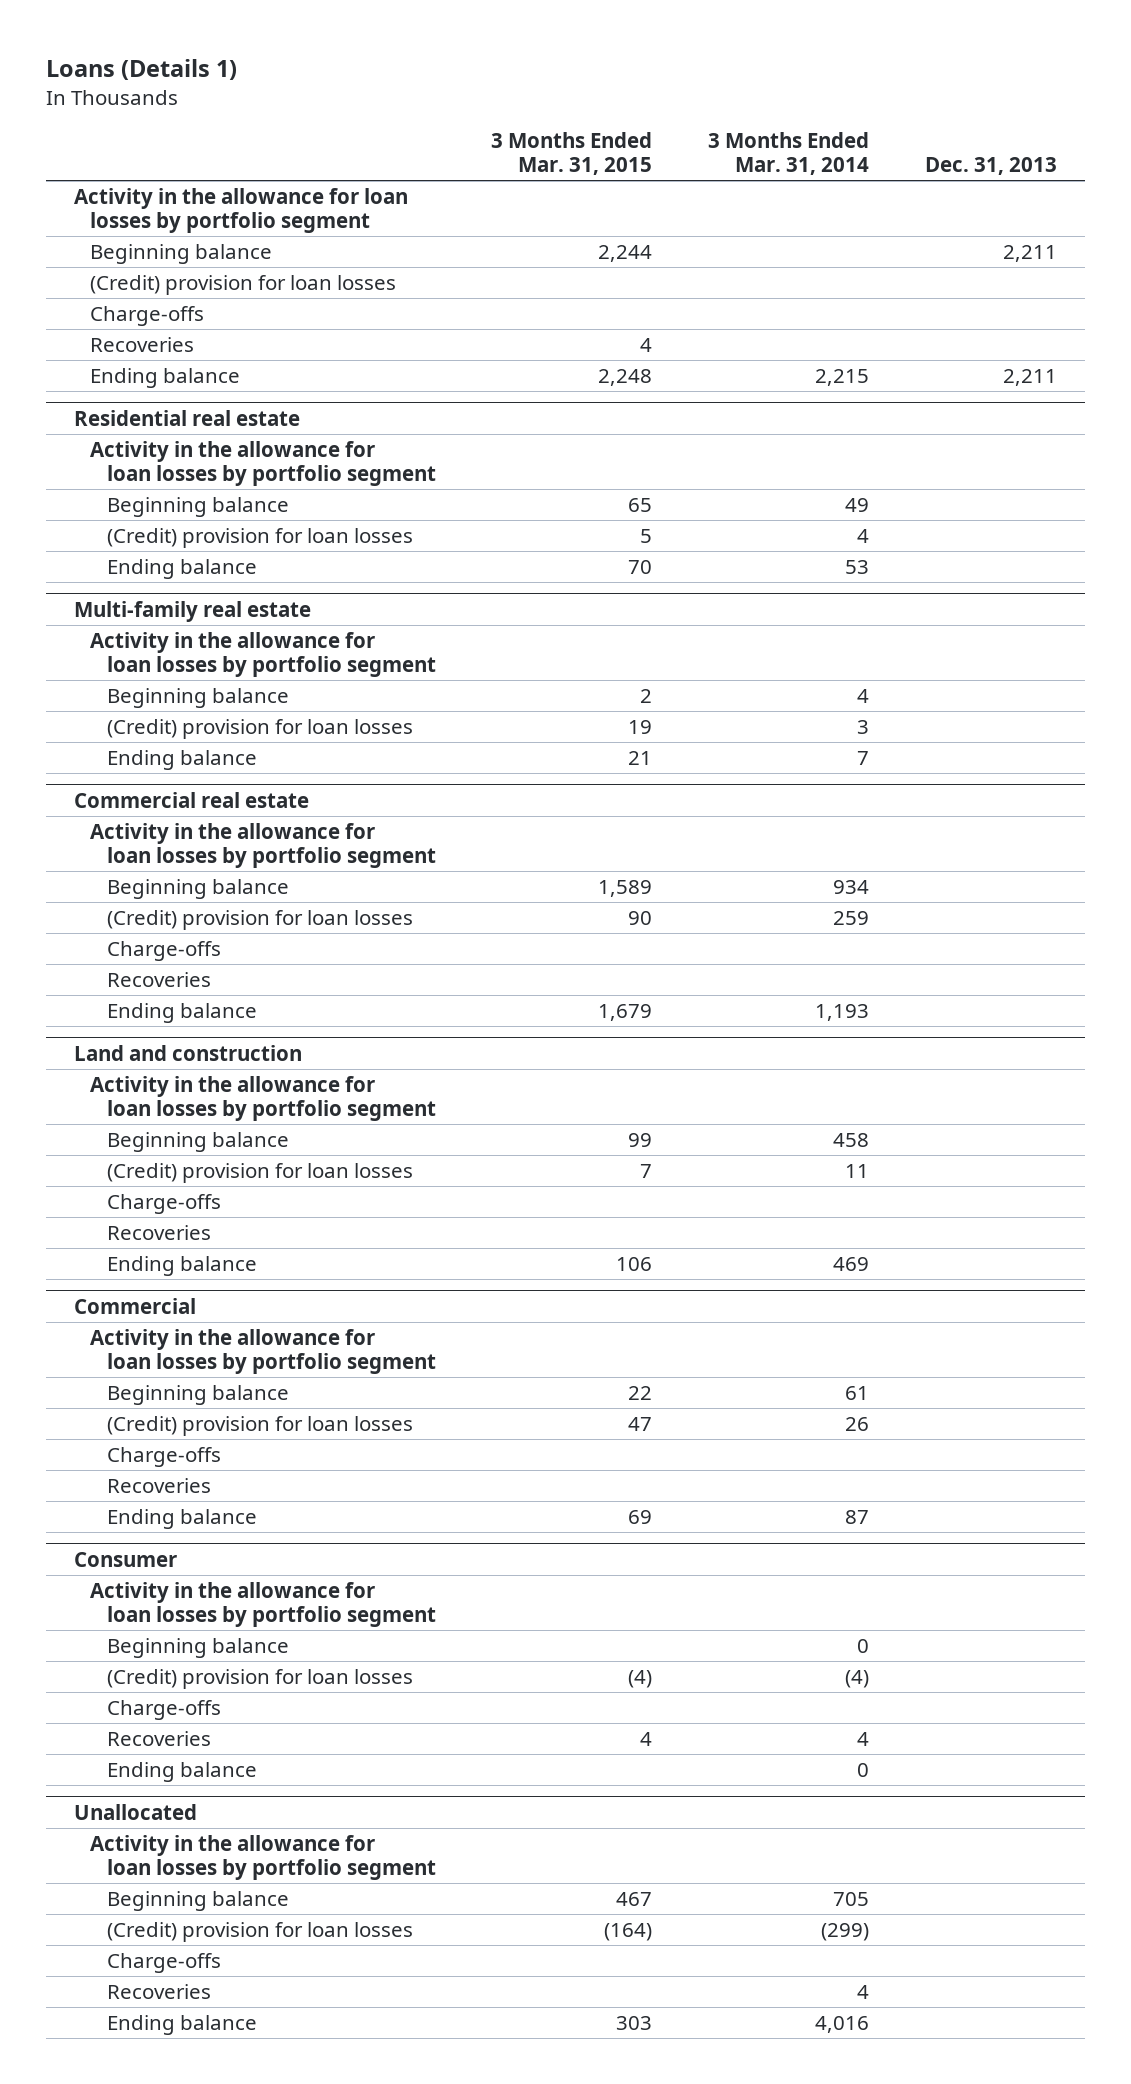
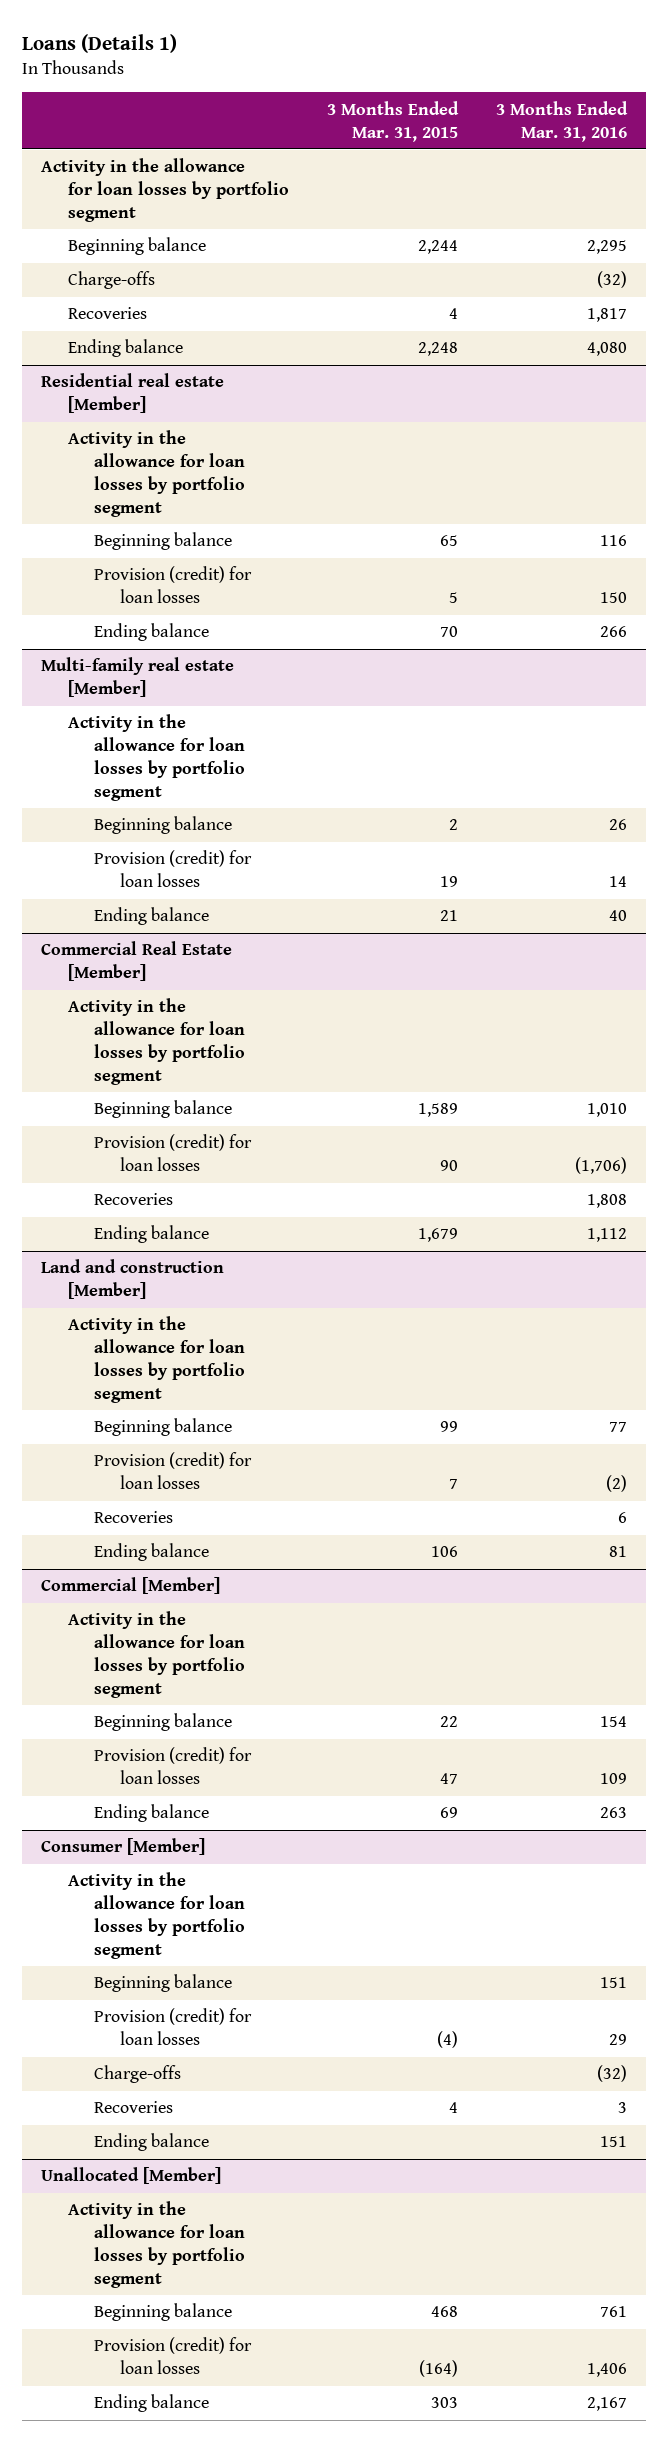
- | 3 Months Ended Mar. 31, 2015 | 3 Months Ended Mar. 31, 2014 | Dec. 31, 2013
+ | 3 Months Ended Mar. 31, 2015 | 3 Months Ended Mar. 31, 2016
- (Credit) provision for loan losses
- Residential real estate
+ Residential real estate [Member]
- (Credit) provision for loan losses | 5 | 4 |
+ Provision (credit) for loan losses | 5 | 150
- Multi-family real estate
+ Multi-family real estate [Member]
- (Credit) provision for loan losses | 19 | 3 |
+ Provision (credit) for loan losses | 19 | 14
- Commercial real estate
+ Commercial Real Estate [Member]
- (Credit) provision for loan losses | 90 | 259 |
- Charge-offs
+ Provision (credit) for loan losses | 90 | (1,706)
- Land and construction
+ Land and construction [Member]
- (Credit) provision for loan losses | 7 | 11 |
- Charge-offs
+ Provision (credit) for loan losses | 7 | (2)
- Commercial
+ Commercial [Member]
- (Credit) provision for loan losses | 47 | 26 |
- Charge-offs
- Recoveries
+ Provision (credit) for loan losses | 47 | 109
- Consumer
+ Consumer [Member]
- (Credit) provision for loan losses | (4) | (4) |
+ Provision (credit) for loan losses | (4) | 29
- Unallocated
+ Unallocated [Member]
- Beginning balance | 467 | 705 |
- (Credit) provision for loan losses | (164) | (299) |
- Charge-offs
- Recoveries | | 4 |
+ Beginning balance | 468 | 761
+ Provision (credit) for loan losses | (164) | 1,406

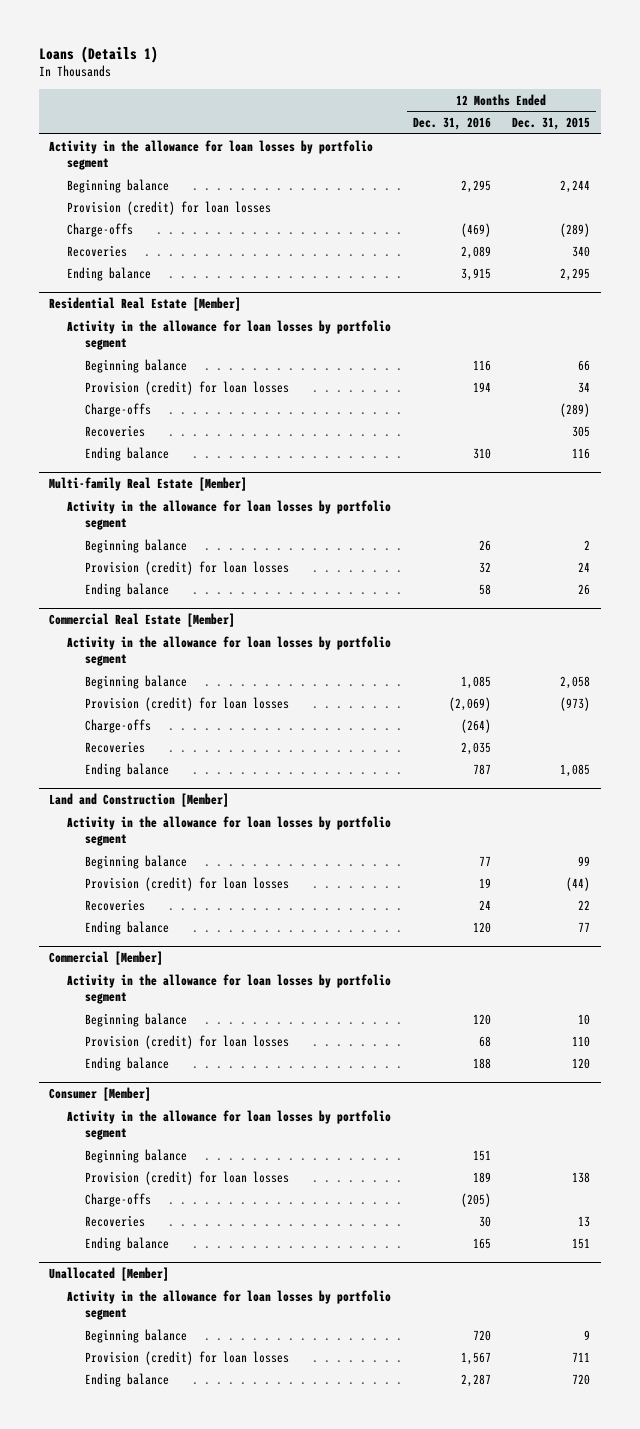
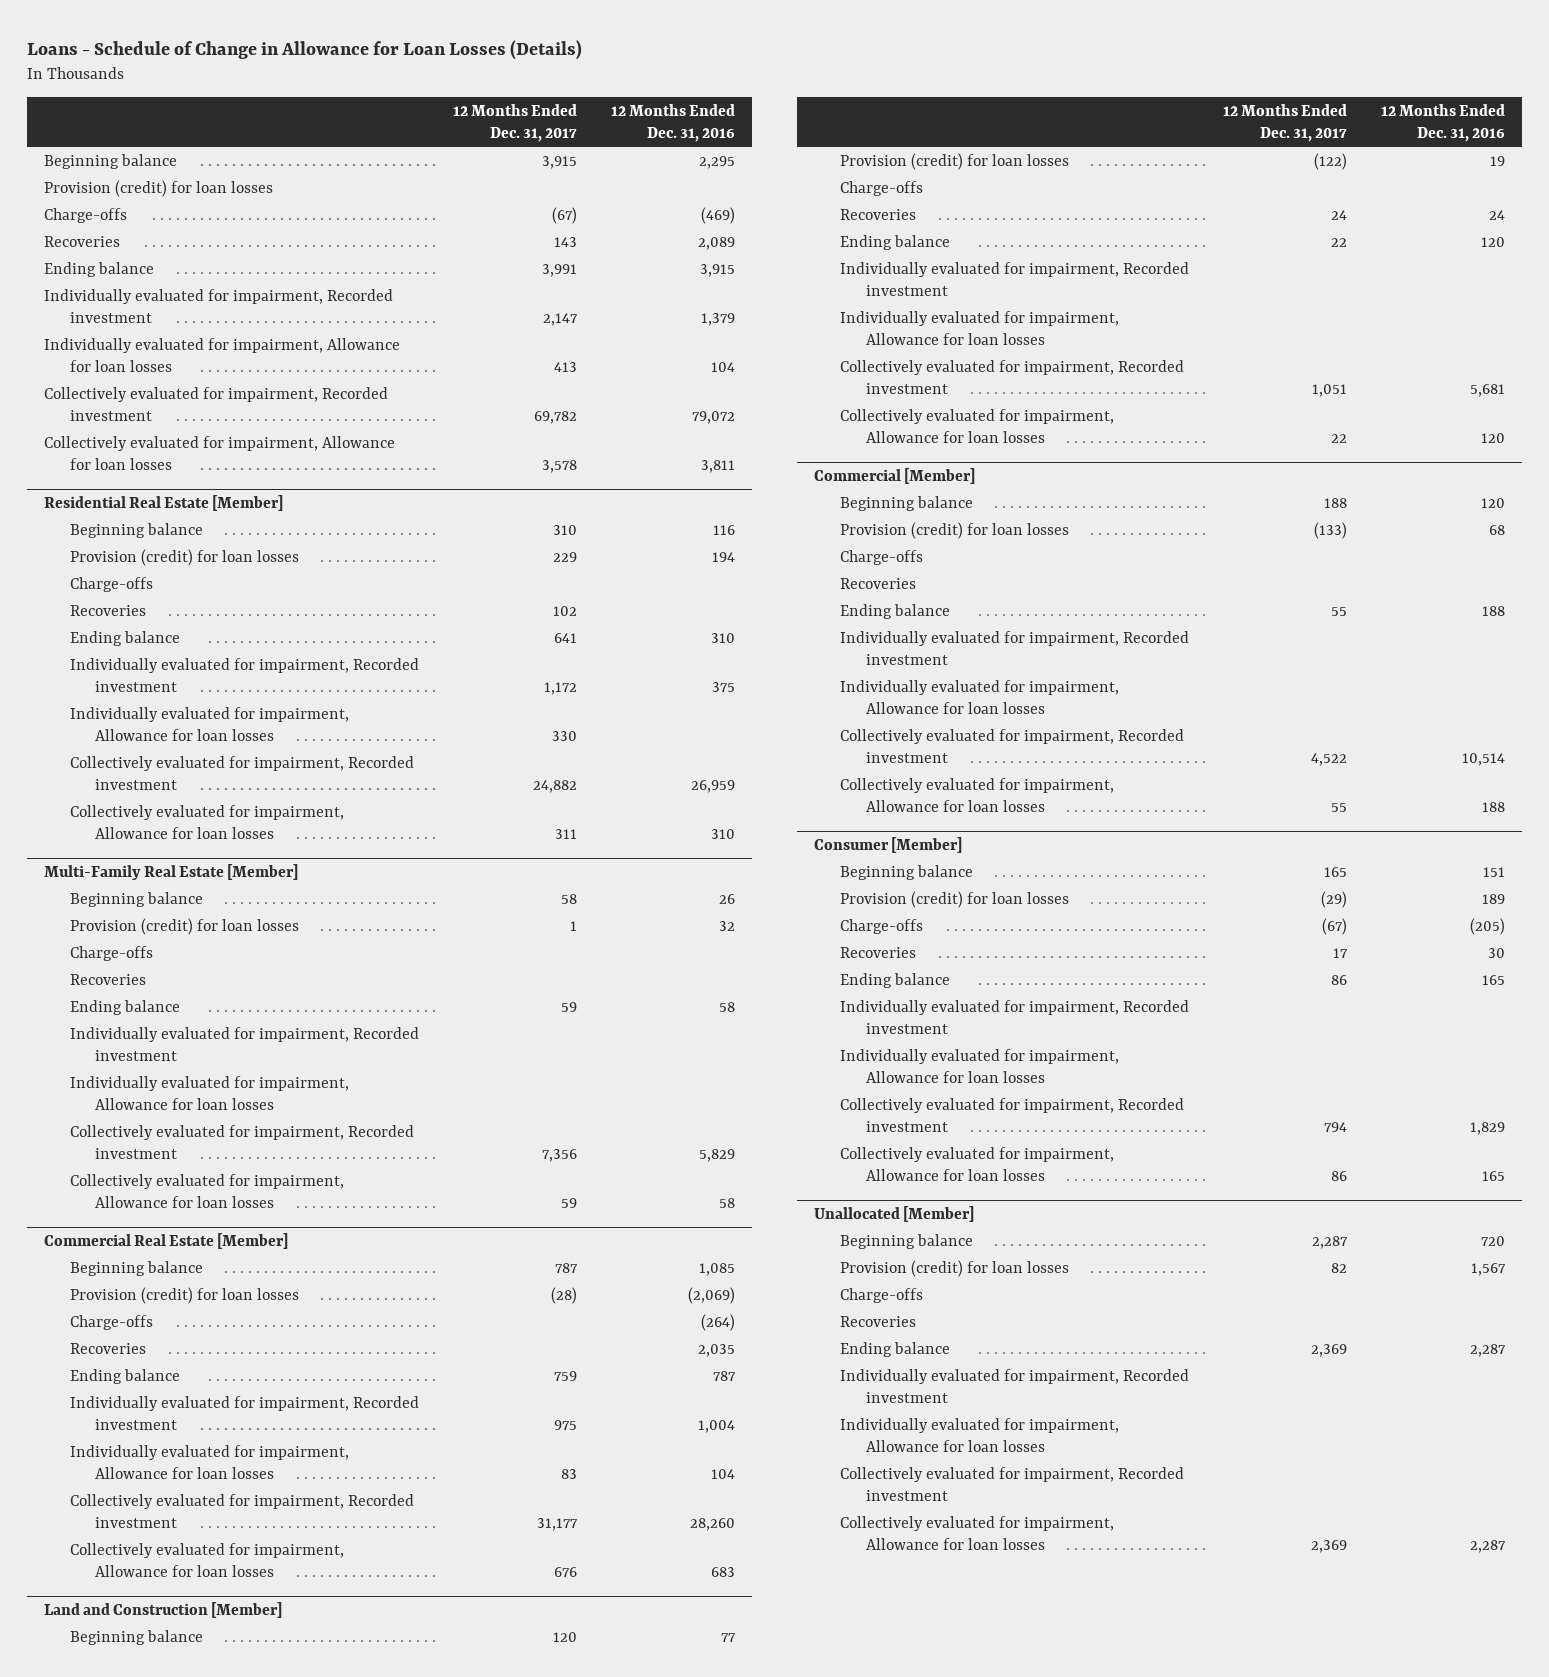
- Loans (Details 1)
+ Loans - Schedule of Change in Allowance for Loan Losses (Details)
- | 12 Months Ended Dec. 31, 2016 | 12 Months Ended Dec. 31, 2015
+ | 12 Months Ended Dec. 31, 2017 | 12 Months Ended Dec. 31, 2016
- Activity in the allowance for loan losses by portfolio segment
+ Individually evaluated for impairment, Recorded investment | 2,147 | 1,379
+ Individually evaluated for impairment, Allowance for loan losses | 413 | 104
+ Collectively evaluated for impairment, Recorded investment | 69,782 | 79,072
+ Collectively evaluated for impairment, Allowance for loan losses | 3,578 | 3,811
@ Residential Real Estate [Member]
- Activity in the allowance for loan losses by portfolio segment
- Multi-family Real Estate [Member]
- Activity in the allowance for loan losses by portfolio segment
@ Residential Real Estate [Member]
+ Individually evaluated for impairment, Recorded investment | 1,172 | 375
+ Individually evaluated for impairment, Allowance for loan losses | 330 |
+ Collectively evaluated for impairment, Recorded investment | 24,882 | 26,959
+ Collectively evaluated for impairment, Allowance for loan losses | 311 | 310
+ Multi-Family Real Estate [Member]
+ Charge-offs
+ Recoveries
+ Individually evaluated for impairment, Recorded investment
+ Individually evaluated for impairment, Allowance for loan losses
+ Collectively evaluated for impairment, Recorded investment | 7,356 | 5,829
+ Collectively evaluated for impairment, Allowance for loan losses | 59 | 58
@ Commercial Real Estate [Member]
- Activity in the allowance for loan losses by portfolio segment
+ Individually evaluated for impairment, Recorded investment | 975 | 1,004
+ Individually evaluated for impairment, Allowance for loan losses | 83 | 104
+ Collectively evaluated for impairment, Recorded investment | 31,177 | 28,260
+ Collectively evaluated for impairment, Allowance for loan losses | 676 | 683
@ Land and Construction [Member]
- Activity in the allowance for loan losses by portfolio segment
+ Charge-offs
+ Individually evaluated for impairment, Recorded investment
+ Individually evaluated for impairment, Allowance for loan losses
+ Collectively evaluated for impairment, Recorded investment | 1,051 | 5,681
+ Collectively evaluated for impairment, Allowance for loan losses | 22 | 120
@ Commercial [Member]
- Activity in the allowance for loan losses by portfolio segment
+ Charge-offs
+ Recoveries
+ Individually evaluated for impairment, Recorded investment
+ Individually evaluated for impairment, Allowance for loan losses
+ Collectively evaluated for impairment, Recorded investment | 4,522 | 10,514
+ Collectively evaluated for impairment, Allowance for loan losses | 55 | 188
@ Consumer [Member]
- Activity in the allowance for loan losses by portfolio segment
+ Individually evaluated for impairment, Recorded investment
+ Individually evaluated for impairment, Allowance for loan losses
+ Collectively evaluated for impairment, Recorded investment | 794 | 1,829
+ Collectively evaluated for impairment, Allowance for loan losses | 86 | 165
@ Unallocated [Member]
- Activity in the allowance for loan losses by portfolio segment
+ Charge-offs
+ Recoveries
+ Individually evaluated for impairment, Recorded investment
+ Individually evaluated for impairment, Allowance for loan losses
+ Collectively evaluated for impairment, Recorded investment
+ Collectively evaluated for impairment, Allowance for loan losses | 2,369 | 2,287

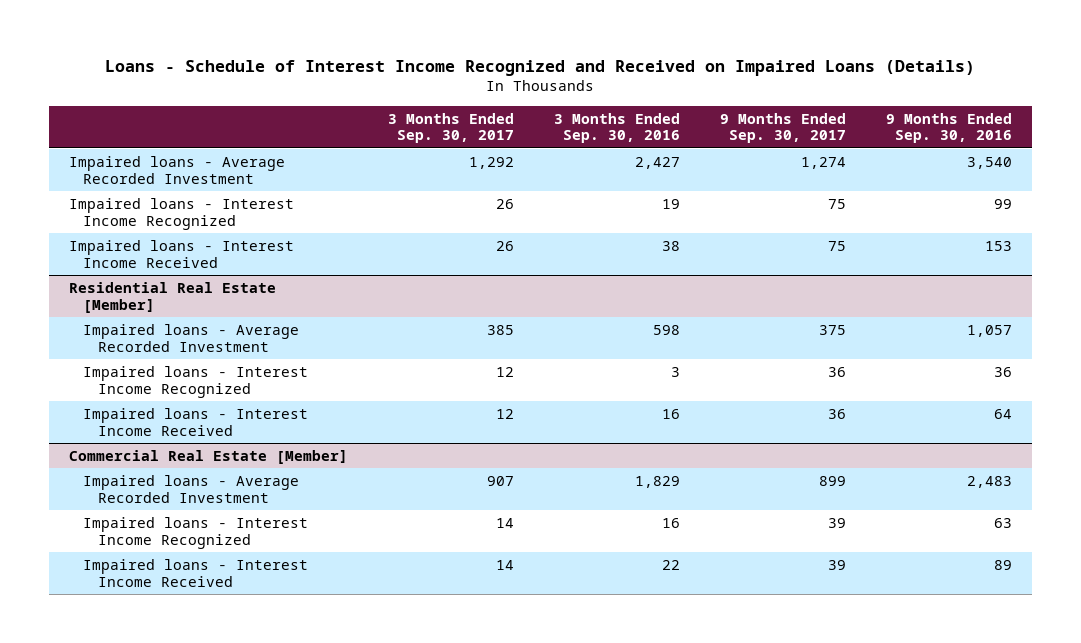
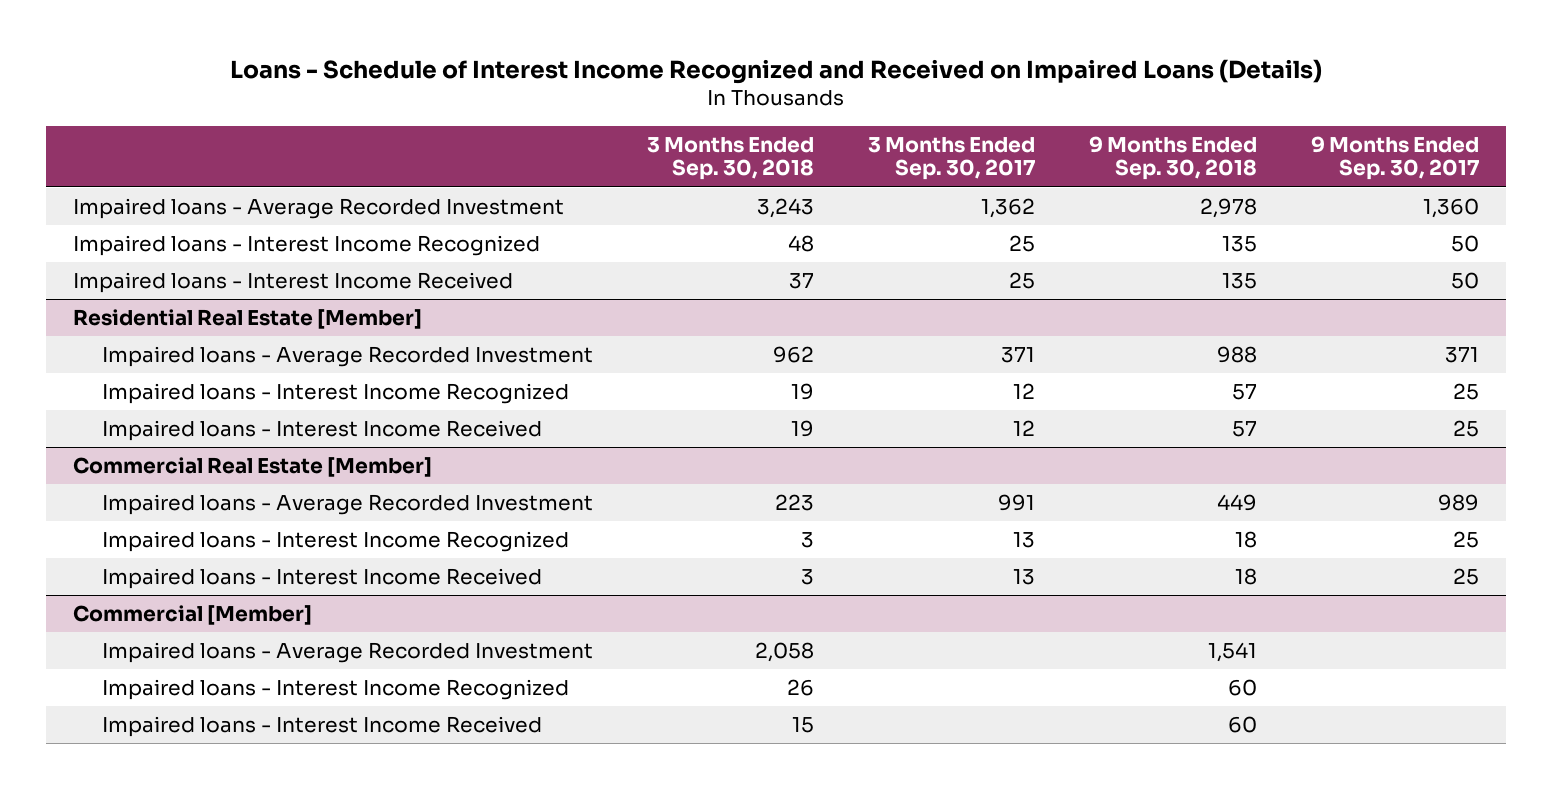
- | 3 Months Ended Sep. 30, 2017 | 3 Months Ended Sep. 30, 2016 | 9 Months Ended Sep. 30, 2017 | 9 Months Ended Sep. 30, 2016
+ | 3 Months Ended Sep. 30, 2018 | 3 Months Ended Sep. 30, 2017 | 9 Months Ended Sep. 30, 2018 | 9 Months Ended Sep. 30, 2017
- Impaired loans - Average Recorded Investment | 1,292 | 2,427 | 1,274 | 3,540
- Impaired loans - Interest Income Recognized | 26 | 19 | 75 | 99
- Impaired loans - Interest Income Received | 26 | 38 | 75 | 153
+ Impaired loans - Average Recorded Investment | 3,243 | 1,362 | 2,978 | 1,360
+ Impaired loans - Interest Income Recognized | 48 | 25 | 135 | 50
+ Impaired loans - Interest Income Received | 37 | 25 | 135 | 50
@ Residential Real Estate [Member]
- Impaired loans - Average Recorded Investment | 385 | 598 | 375 | 1,057
- Impaired loans - Interest Income Recognized | 12 | 3 | 36 | 36
- Impaired loans - Interest Income Received | 12 | 16 | 36 | 64
+ Impaired loans - Average Recorded Investment | 962 | 371 | 988 | 371
+ Impaired loans - Interest Income Recognized | 19 | 12 | 57 | 25
+ Impaired loans - Interest Income Received | 19 | 12 | 57 | 25
@ Commercial Real Estate [Member]
- Impaired loans - Average Recorded Investment | 907 | 1,829 | 899 | 2,483
- Impaired loans - Interest Income Recognized | 14 | 16 | 39 | 63
- Impaired loans - Interest Income Received | 14 | 22 | 39 | 89
+ Impaired loans - Average Recorded Investment | 223 | 991 | 449 | 989
+ Impaired loans - Interest Income Recognized | 3 | 13 | 18 | 25
+ Impaired loans - Interest Income Received | 3 | 13 | 18 | 25
+ Commercial [Member]
+ Impaired loans - Average Recorded Investment | 2,058 | | 1,541 |
+ Impaired loans - Interest Income Recognized | 26 | | 60 |
+ Impaired loans - Interest Income Received | 15 | | 60 |

